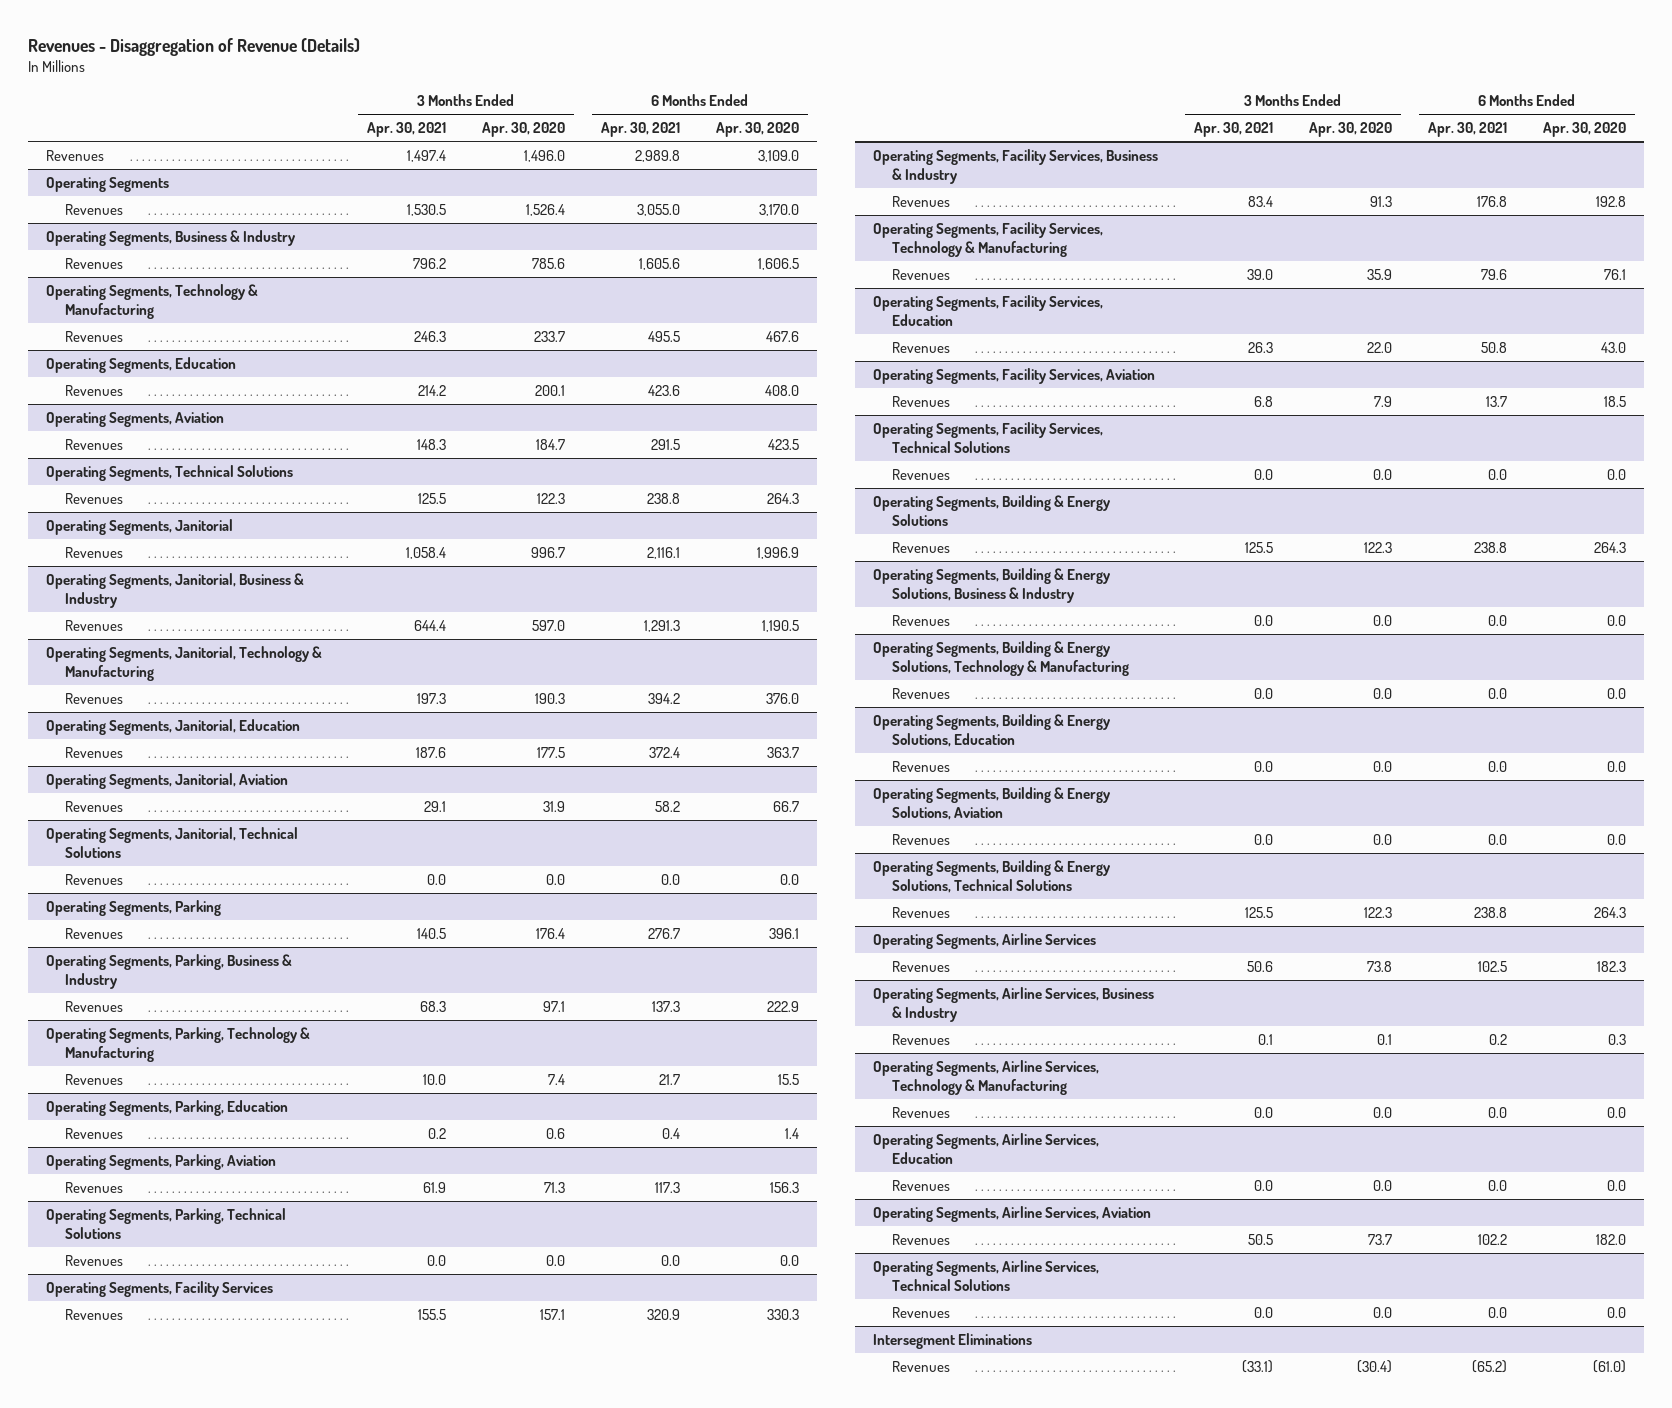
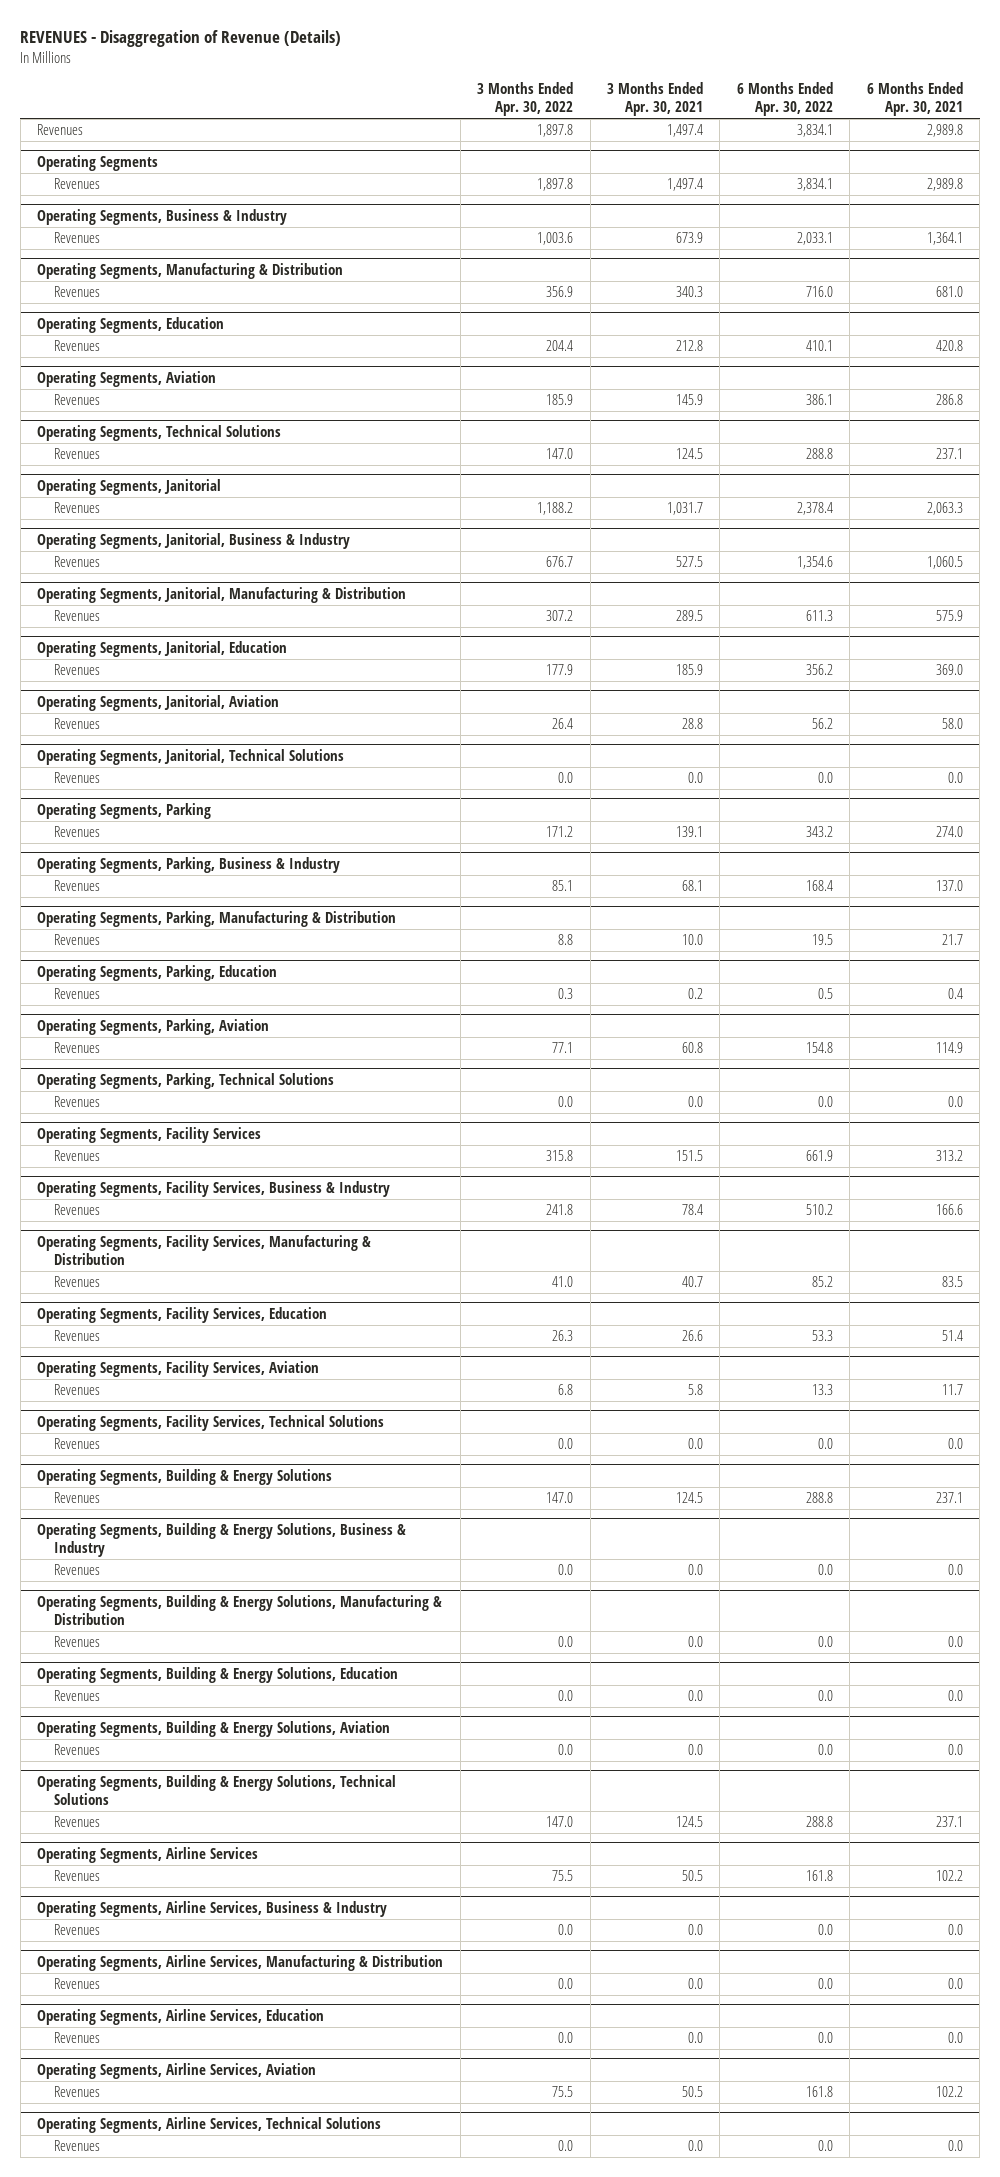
- Revenues - Disaggregation of Revenue (Details)
+ REVENUES - Disaggregation of Revenue (Details)
- | 3 Months Ended Apr. 30, 2021 | 3 Months Ended Apr. 30, 2020 | 6 Months Ended Apr. 30, 2021 | 6 Months Ended Apr. 30, 2020
+ | 3 Months Ended Apr. 30, 2022 | 3 Months Ended Apr. 30, 2021 | 6 Months Ended Apr. 30, 2022 | 6 Months Ended Apr. 30, 2021
@ Operating Segments
- Revenues | 1,530.5 | 1,526.4 | 3,055.0 | 3,170.0
+ Revenues | 1,897.8 | 1,497.4 | 3,834.1 | 2,989.8
@ Operating Segments, Business & Industry
- Revenues | 796.2 | 785.6 | 1,605.6 | 1,606.5
- Operating Segments, Technology & Manufacturing
- Revenues | 246.3 | 233.7 | 495.5 | 467.6
@ Operating Segments, Business & Industry
+ Revenues | 1,003.6 | 673.9 | 2,033.1 | 1,364.1
+ Operating Segments, Manufacturing & Distribution
+ Revenues | 356.9 | 340.3 | 716.0 | 681.0
@ Operating Segments, Education
- Revenues | 214.2 | 200.1 | 423.6 | 408.0
+ Revenues | 204.4 | 212.8 | 410.1 | 420.8
@ Operating Segments, Aviation
- Revenues | 148.3 | 184.7 | 291.5 | 423.5
+ Revenues | 185.9 | 145.9 | 386.1 | 286.8
@ Operating Segments, Technical Solutions
- Revenues | 125.5 | 122.3 | 238.8 | 264.3
+ Revenues | 147.0 | 124.5 | 288.8 | 237.1
@ Operating Segments, Janitorial
- Revenues | 1,058.4 | 996.7 | 2,116.1 | 1,996.9
+ Revenues | 1,188.2 | 1,031.7 | 2,378.4 | 2,063.3
@ Operating Segments, Janitorial, Business & Industry
- Revenues | 644.4 | 597.0 | 1,291.3 | 1,190.5
- Operating Segments, Janitorial, Technology & Manufacturing
- Revenues | 197.3 | 190.3 | 394.2 | 376.0
@ Operating Segments, Janitorial, Business & Industry
+ Revenues | 676.7 | 527.5 | 1,354.6 | 1,060.5
+ Operating Segments, Janitorial, Manufacturing & Distribution
+ Revenues | 307.2 | 289.5 | 611.3 | 575.9
@ Operating Segments, Janitorial, Education
- Revenues | 187.6 | 177.5 | 372.4 | 363.7
+ Revenues | 177.9 | 185.9 | 356.2 | 369.0
@ Operating Segments, Janitorial, Aviation
- Revenues | 29.1 | 31.9 | 58.2 | 66.7
+ Revenues | 26.4 | 28.8 | 56.2 | 58.0
@ Operating Segments, Parking
- Revenues | 140.5 | 176.4 | 276.7 | 396.1
+ Revenues | 171.2 | 139.1 | 343.2 | 274.0
@ Operating Segments, Parking, Business & Industry
- Revenues | 68.3 | 97.1 | 137.3 | 222.9
- Operating Segments, Parking, Technology & Manufacturing
@ Operating Segments, Parking, Business & Industry
+ Revenues | 85.1 | 68.1 | 168.4 | 137.0
+ Operating Segments, Parking, Manufacturing & Distribution
@ Operating Segments, Parking, Aviation
- Revenues | 61.9 | 71.3 | 117.3 | 156.3
+ Revenues | 77.1 | 60.8 | 154.8 | 114.9
@ Operating Segments, Facility Services
- Revenues | 155.5 | 157.1 | 320.9 | 330.3
+ Revenues | 315.8 | 151.5 | 661.9 | 313.2
@ Operating Segments, Facility Services, Business & Industry
- Revenues | 83.4 | 91.3 | 176.8 | 192.8
- Operating Segments, Facility Services, Technology & Manufacturing
- Revenues | 39.0 | 35.9 | 79.6 | 76.1
@ Operating Segments, Facility Services, Business & Industry
+ Revenues | 241.8 | 78.4 | 510.2 | 166.6
+ Operating Segments, Facility Services, Manufacturing & Distribution
+ Revenues | 41.0 | 40.7 | 85.2 | 83.5
@ Operating Segments, Facility Services, Education
- Revenues | 26.3 | 22.0 | 50.8 | 43.0
+ Revenues | 26.3 | 26.6 | 53.3 | 51.4
@ Operating Segments, Facility Services, Aviation
- Revenues | 6.8 | 7.9 | 13.7 | 18.5
+ Revenues | 6.8 | 5.8 | 13.3 | 11.7
@ Operating Segments, Building & Energy Solutions
- Revenues | 125.5 | 122.3 | 238.8 | 264.3
+ Revenues | 147.0 | 124.5 | 288.8 | 237.1
- Operating Segments, Building & Energy Solutions, Technology & Manufacturing
+ Operating Segments, Building & Energy Solutions, Manufacturing & Distribution
@ Operating Segments, Building & Energy Solutions, Technical Solutions
- Revenues | 125.5 | 122.3 | 238.8 | 264.3
+ Revenues | 147.0 | 124.5 | 288.8 | 237.1
@ Operating Segments, Airline Services
- Revenues | 50.6 | 73.8 | 102.5 | 182.3
+ Revenues | 75.5 | 50.5 | 161.8 | 102.2
@ Operating Segments, Airline Services, Business & Industry
- Revenues | 0.1 | 0.1 | 0.2 | 0.3
- Operating Segments, Airline Services, Technology & Manufacturing
+ Operating Segments, Airline Services, Manufacturing & Distribution
+ Revenues | 0.0 | 0.0 | 0.0 | 0.0
- Intersegment Eliminations
- Revenues | (33.1) | (30.4) | (65.2) | (61.0)

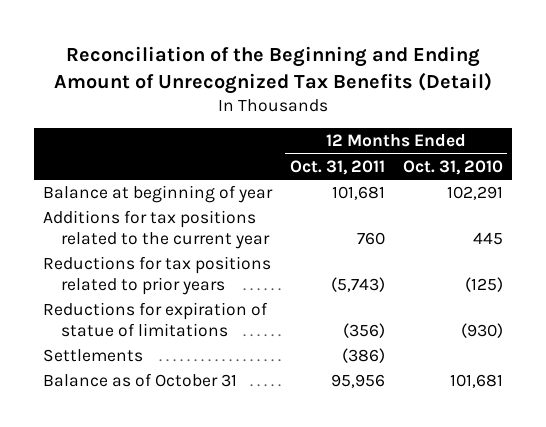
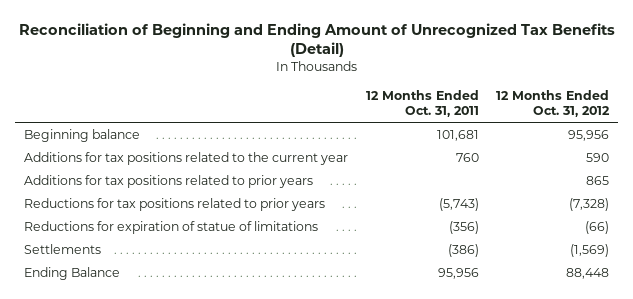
- Reconciliation of the Beginning and Ending Amount of Unrecognized Tax Benefits (Detail)
+ Reconciliation of Beginning and Ending Amount of Unrecognized Tax Benefits (Detail)
- | 12 Months Ended Oct. 31, 2011 | 12 Months Ended Oct. 31, 2010
+ | 12 Months Ended Oct. 31, 2011 | 12 Months Ended Oct. 31, 2012
- Balance at beginning of year | 101,681 | 102,291
+ Beginning balance | 101,681 | 95,956
+ Additions for tax positions related to prior years | | 865
- Balance as of October 31 | 95,956 | 101,681
+ Ending Balance | 95,956 | 88,448

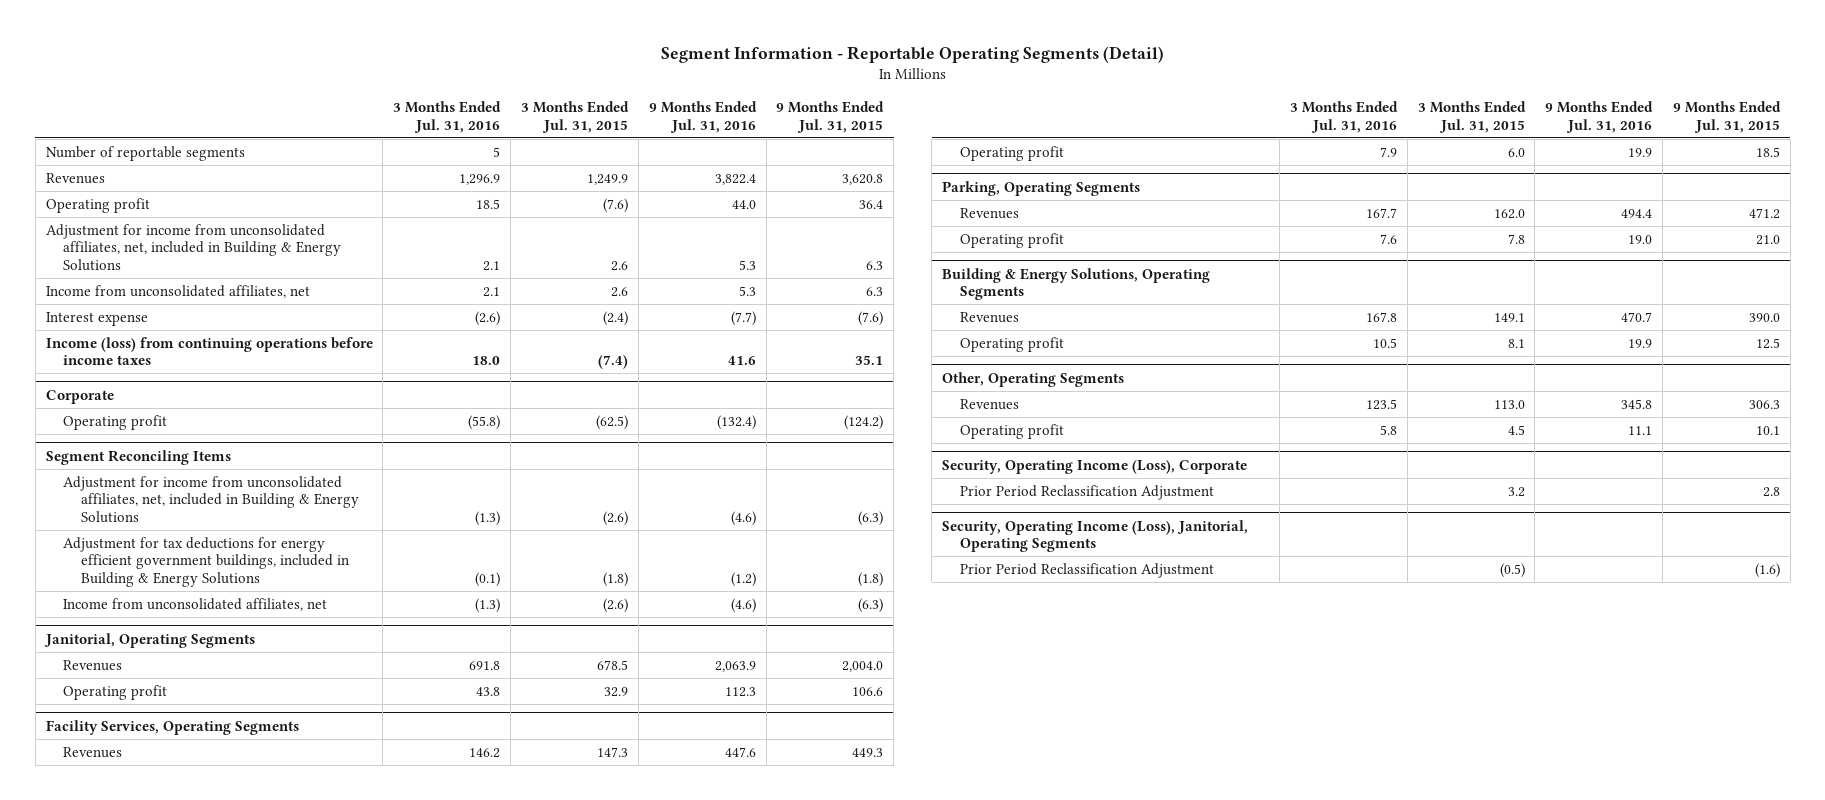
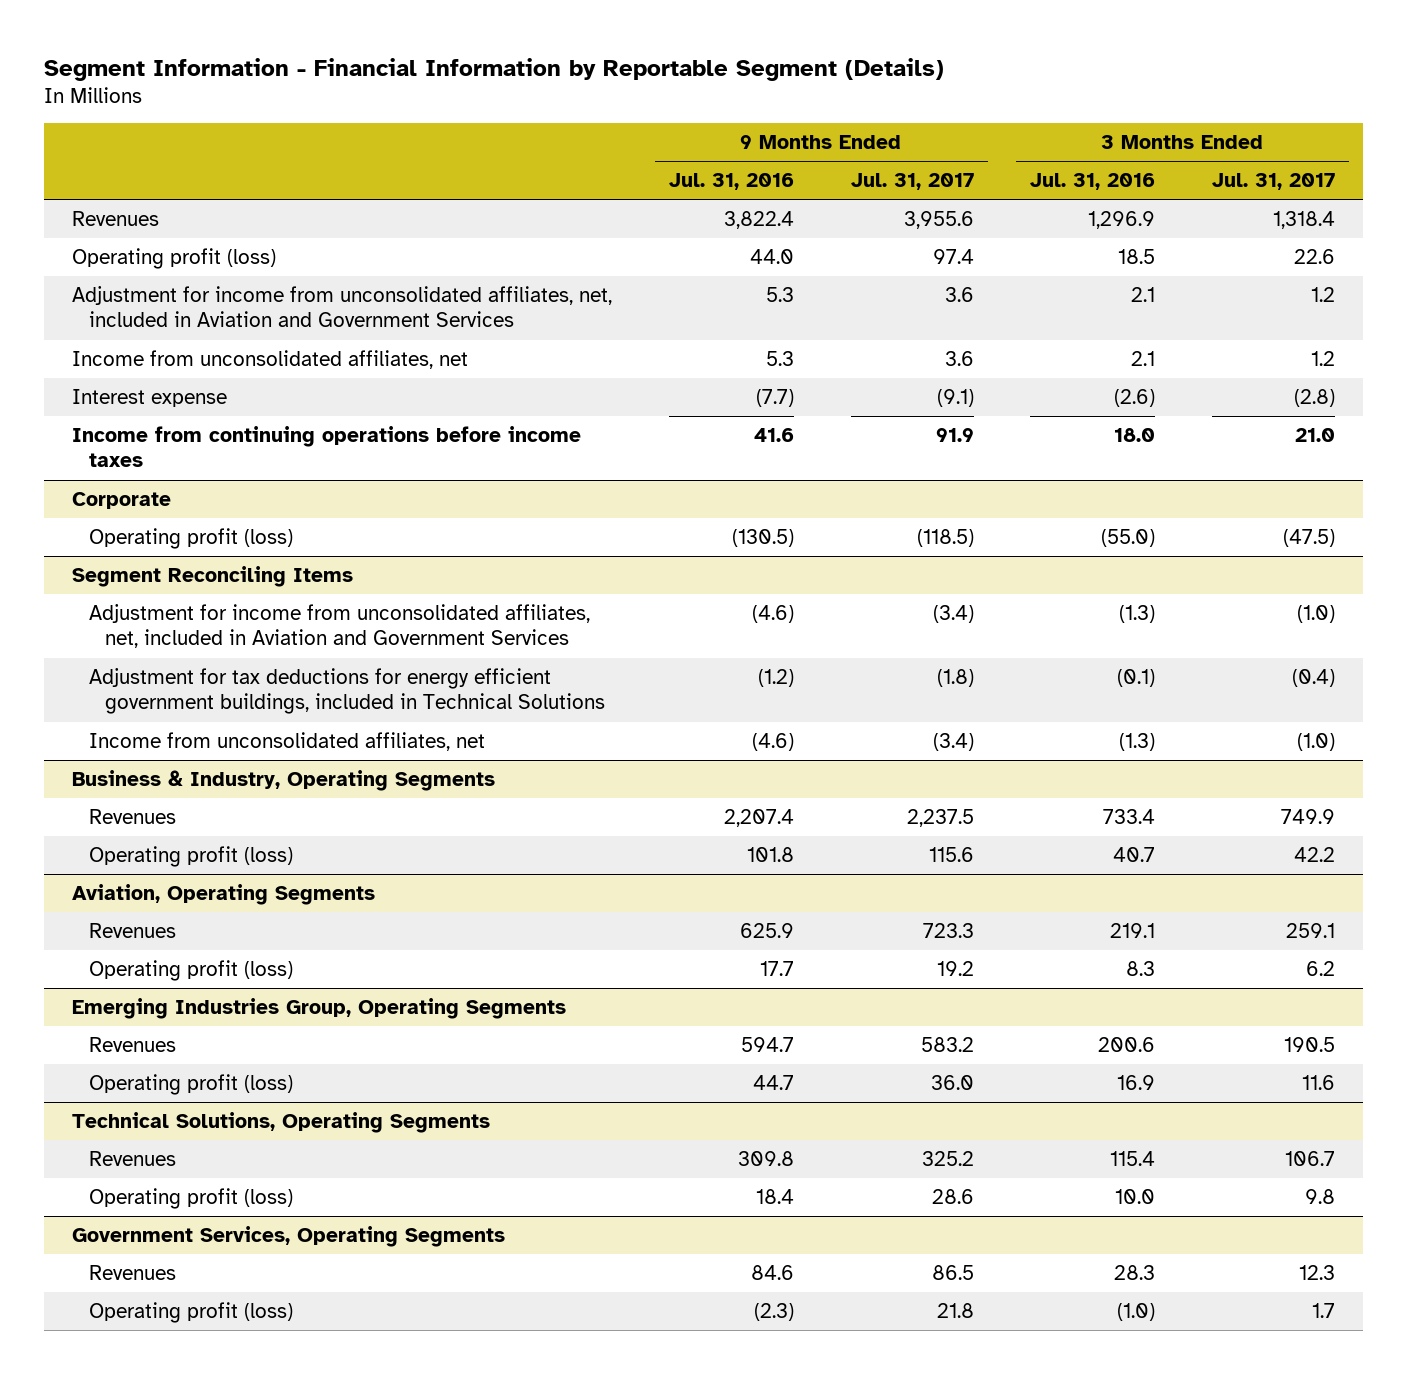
- Segment Information - Reportable Operating Segments (Detail)
+ Segment Information - Financial Information by Reportable Segment (Details)
- | 3 Months Ended Jul. 31, 2016 | 3 Months Ended Jul. 31, 2015 | 9 Months Ended Jul. 31, 2016 | 9 Months Ended Jul. 31, 2015
+ | 9 Months Ended Jul. 31, 2016 | 9 Months Ended Jul. 31, 2017 | 3 Months Ended Jul. 31, 2016 | 3 Months Ended Jul. 31, 2017
- Number of reportable segments | 5 | | |
- Operating profit | 18.5 | (7.6) | 44.0 | 36.4
- Adjustment for income from unconsolidated affiliates, net, included in Building & Energy Solutions | 2.1 | 2.6 | 5.3 | 6.3
+ Operating profit (loss) | 44.0 | 97.4 | 18.5 | 22.6
+ Adjustment for income from unconsolidated affiliates, net, included in Aviation and Government Services | 5.3 | 3.6 | 2.1 | 1.2
- Income (loss) from continuing operations before income taxes | 18.0 | (7.4) | 41.6 | 35.1
+ Income from continuing operations before income taxes | 41.6 | 91.9 | 18.0 | 21.0
@ Corporate
- Operating profit | (55.8) | (62.5) | (132.4) | (124.2)
+ Operating profit (loss) | (130.5) | (118.5) | (55.0) | (47.5)
@ Segment Reconciling Items
- Adjustment for income from unconsolidated affiliates, net, included in Building & Energy Solutions | (1.3) | (2.6) | (4.6) | (6.3)
- Adjustment for tax deductions for energy efficient government buildings, included in Building & Energy Solutions | (0.1) | (1.8) | (1.2) | (1.8)
+ Adjustment for income from unconsolidated affiliates, net, included in Aviation and Government Services | (4.6) | (3.4) | (1.3) | (1.0)
+ Adjustment for tax deductions for energy efficient government buildings, included in Technical Solutions | (1.2) | (1.8) | (0.1) | (0.4)
- Janitorial, Operating Segments
- Revenues | 691.8 | 678.5 | 2,063.9 | 2,004.0
- Operating profit | 43.8 | 32.9 | 112.3 | 106.6
- Facility Services, Operating Segments
- Revenues | 146.2 | 147.3 | 447.6 | 449.3
- Operating profit | 7.9 | 6.0 | 19.9 | 18.5
- Parking, Operating Segments
- Revenues | 167.7 | 162.0 | 494.4 | 471.2
- Operating profit | 7.6 | 7.8 | 19.0 | 21.0
- Building & Energy Solutions, Operating Segments
- Revenues | 167.8 | 149.1 | 470.7 | 390.0
- Operating profit | 10.5 | 8.1 | 19.9 | 12.5
- Other, Operating Segments
- Revenues | 123.5 | 113.0 | 345.8 | 306.3
- Operating profit | 5.8 | 4.5 | 11.1 | 10.1
- Security, Operating Income (Loss), Corporate
- Prior Period Reclassification Adjustment | | 3.2 | | 2.8
- Security, Operating Income (Loss), Janitorial, Operating Segments
- Prior Period Reclassification Adjustment | | (0.5) | | (1.6)
+ Business & Industry, Operating Segments
+ Revenues | 2,207.4 | 2,237.5 | 733.4 | 749.9
+ Operating profit (loss) | 101.8 | 115.6 | 40.7 | 42.2
+ Aviation, Operating Segments
+ Revenues | 625.9 | 723.3 | 219.1 | 259.1
+ Operating profit (loss) | 17.7 | 19.2 | 8.3 | 6.2
+ Emerging Industries Group, Operating Segments
+ Revenues | 594.7 | 583.2 | 200.6 | 190.5
+ Operating profit (loss) | 44.7 | 36.0 | 16.9 | 11.6
+ Technical Solutions, Operating Segments
+ Revenues | 309.8 | 325.2 | 115.4 | 106.7
+ Operating profit (loss) | 18.4 | 28.6 | 10.0 | 9.8
+ Government Services, Operating Segments
+ Revenues | 84.6 | 86.5 | 28.3 | 12.3
+ Operating profit (loss) | (2.3) | 21.8 | (1.0) | 1.7

